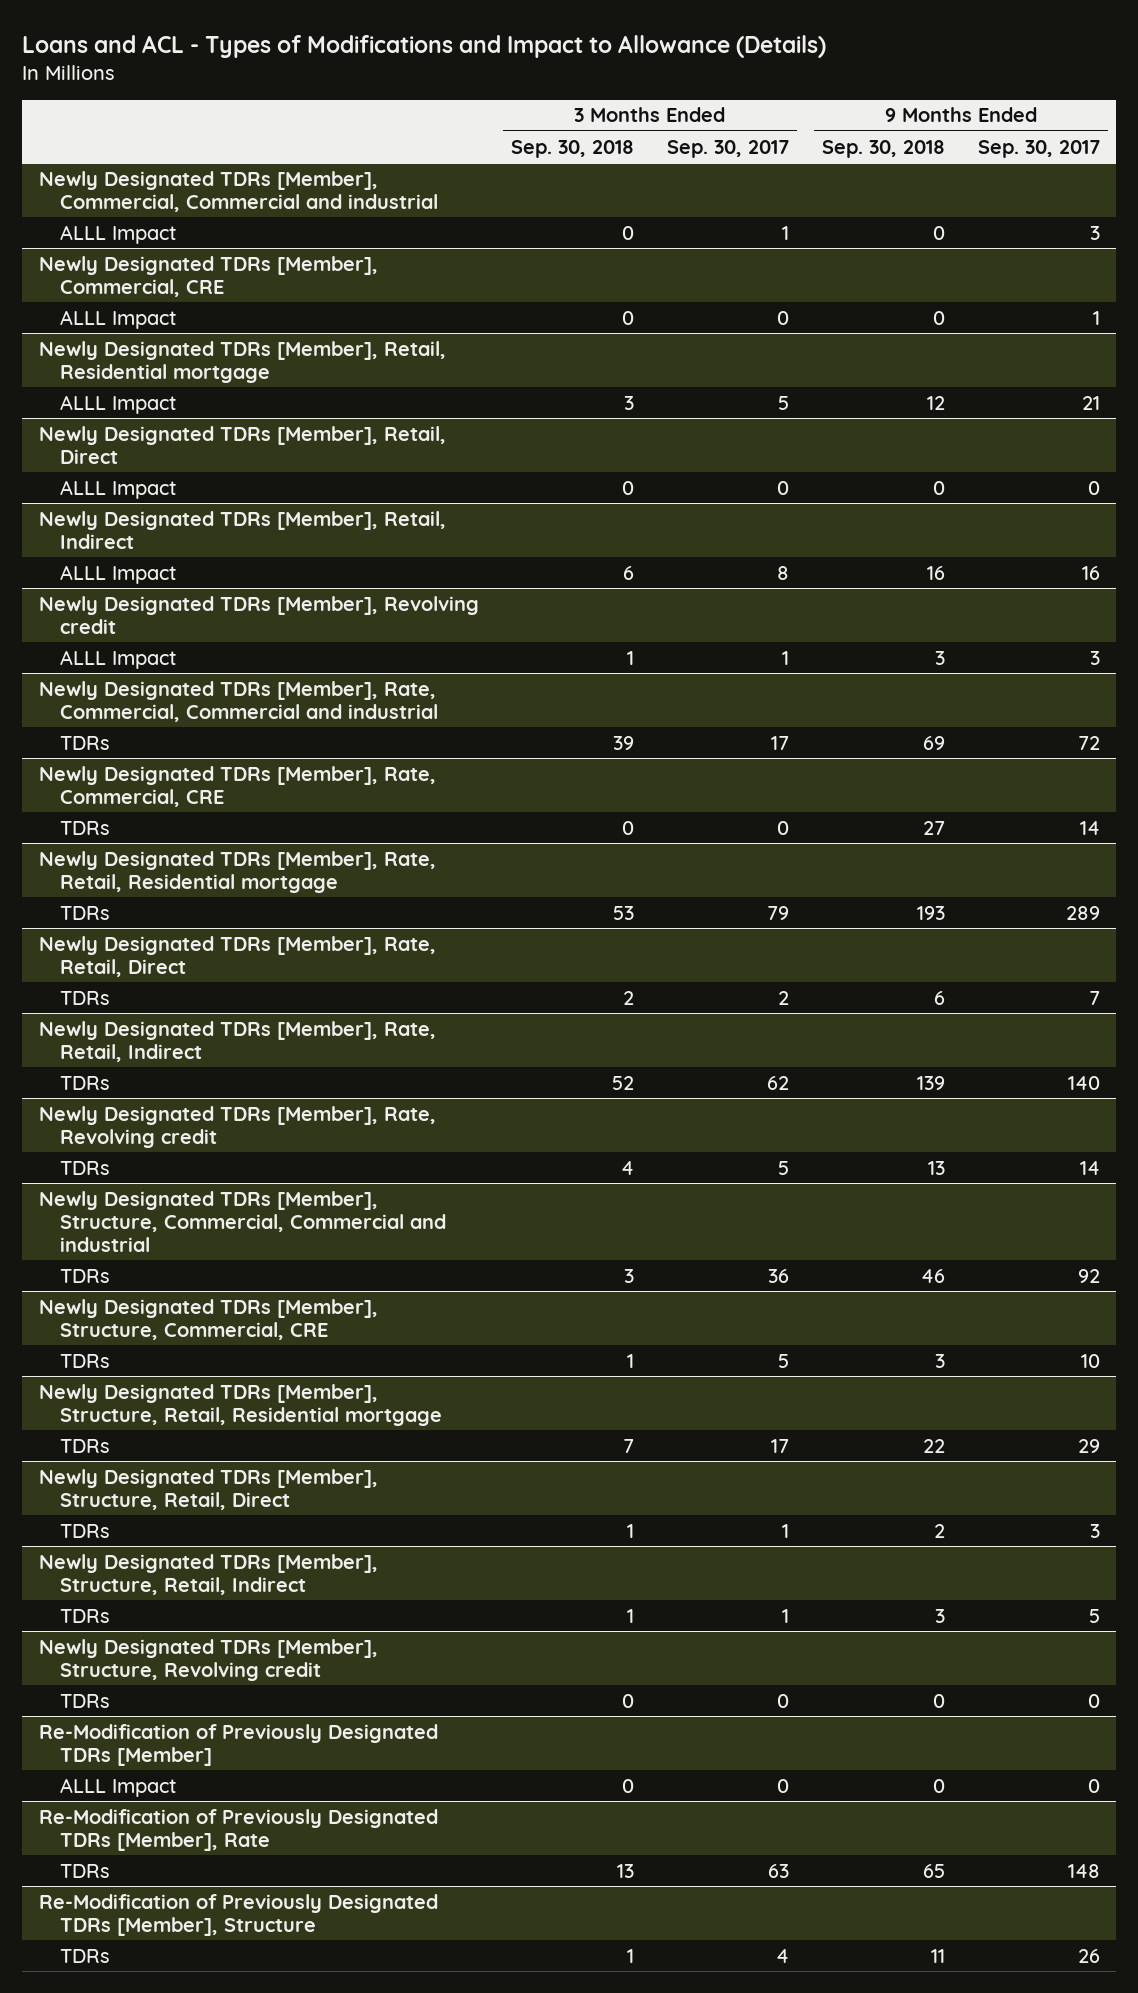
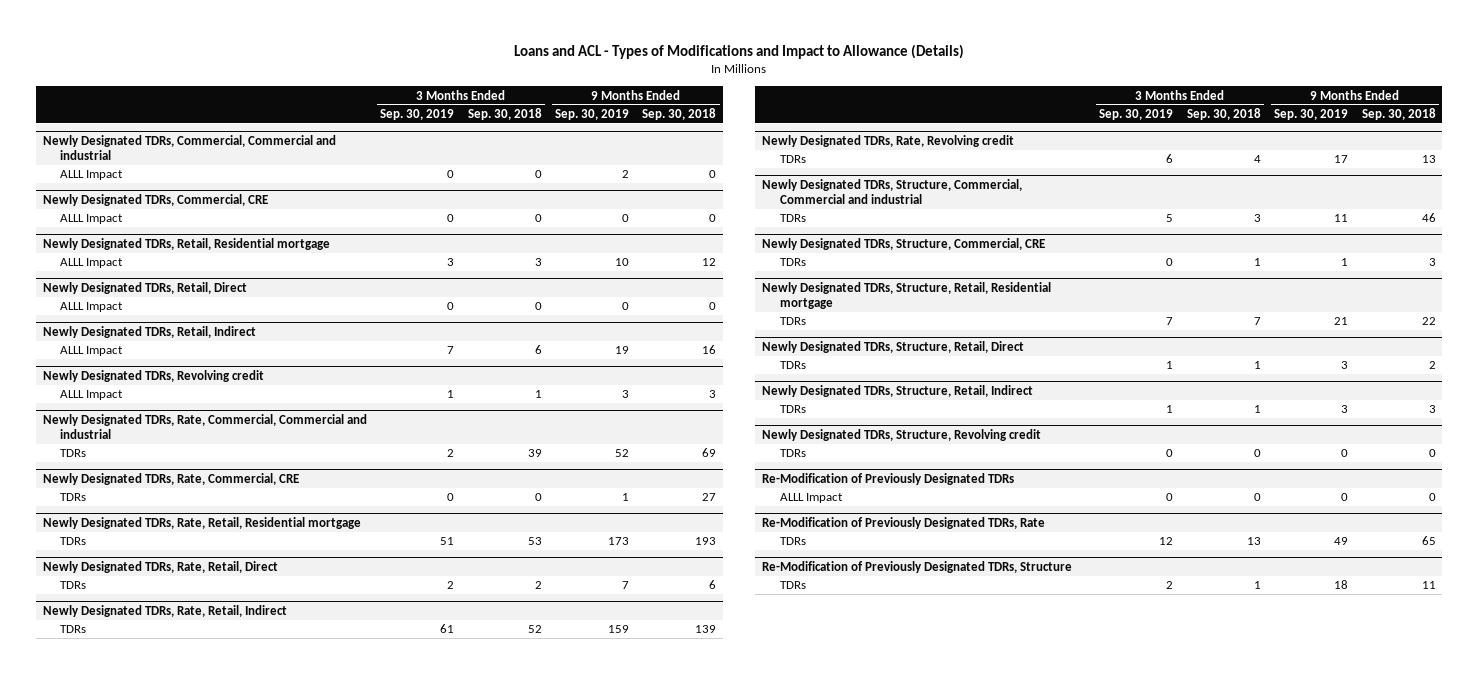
- | 3 Months Ended Sep. 30, 2018 | 3 Months Ended Sep. 30, 2017 | 9 Months Ended Sep. 30, 2018 | 9 Months Ended Sep. 30, 2017
+ | 3 Months Ended Sep. 30, 2019 | 3 Months Ended Sep. 30, 2018 | 9 Months Ended Sep. 30, 2019 | 9 Months Ended Sep. 30, 2018
- Newly Designated TDRs [Member], Commercial, Commercial and industrial
+ Newly Designated TDRs, Commercial, Commercial and industrial
- Newly Designated TDRs [Member], Commercial, CRE
+ Newly Designated TDRs, Commercial, CRE
- Newly Designated TDRs [Member], Retail, Residential mortgage
+ Newly Designated TDRs, Retail, Residential mortgage
- Newly Designated TDRs [Member], Retail, Direct
+ Newly Designated TDRs, Retail, Direct
- Newly Designated TDRs [Member], Retail, Indirect
+ Newly Designated TDRs, Retail, Indirect
- Newly Designated TDRs [Member], Revolving credit
+ Newly Designated TDRs, Revolving credit
- Newly Designated TDRs [Member], Rate, Commercial, Commercial and industrial
+ Newly Designated TDRs, Rate, Commercial, Commercial and industrial
- Newly Designated TDRs [Member], Rate, Commercial, CRE
+ Newly Designated TDRs, Rate, Commercial, CRE
- Newly Designated TDRs [Member], Rate, Retail, Residential mortgage
+ Newly Designated TDRs, Rate, Retail, Residential mortgage
- Newly Designated TDRs [Member], Rate, Retail, Direct
+ Newly Designated TDRs, Rate, Retail, Direct
- Newly Designated TDRs [Member], Rate, Retail, Indirect
+ Newly Designated TDRs, Rate, Retail, Indirect
- Newly Designated TDRs [Member], Rate, Revolving credit
+ Newly Designated TDRs, Rate, Revolving credit
- Newly Designated TDRs [Member], Structure, Commercial, Commercial and industrial
+ Newly Designated TDRs, Structure, Commercial, Commercial and industrial
- Newly Designated TDRs [Member], Structure, Commercial, CRE
+ Newly Designated TDRs, Structure, Commercial, CRE
- Newly Designated TDRs [Member], Structure, Retail, Residential mortgage
+ Newly Designated TDRs, Structure, Retail, Residential mortgage
- Newly Designated TDRs [Member], Structure, Retail, Direct
+ Newly Designated TDRs, Structure, Retail, Direct
- Newly Designated TDRs [Member], Structure, Retail, Indirect
+ Newly Designated TDRs, Structure, Retail, Indirect
- Newly Designated TDRs [Member], Structure, Revolving credit
+ Newly Designated TDRs, Structure, Revolving credit
- Re-Modification of Previously Designated TDRs [Member]
+ Re-Modification of Previously Designated TDRs
- Re-Modification of Previously Designated TDRs [Member], Rate
+ Re-Modification of Previously Designated TDRs, Rate
- Re-Modification of Previously Designated TDRs [Member], Structure
+ Re-Modification of Previously Designated TDRs, Structure

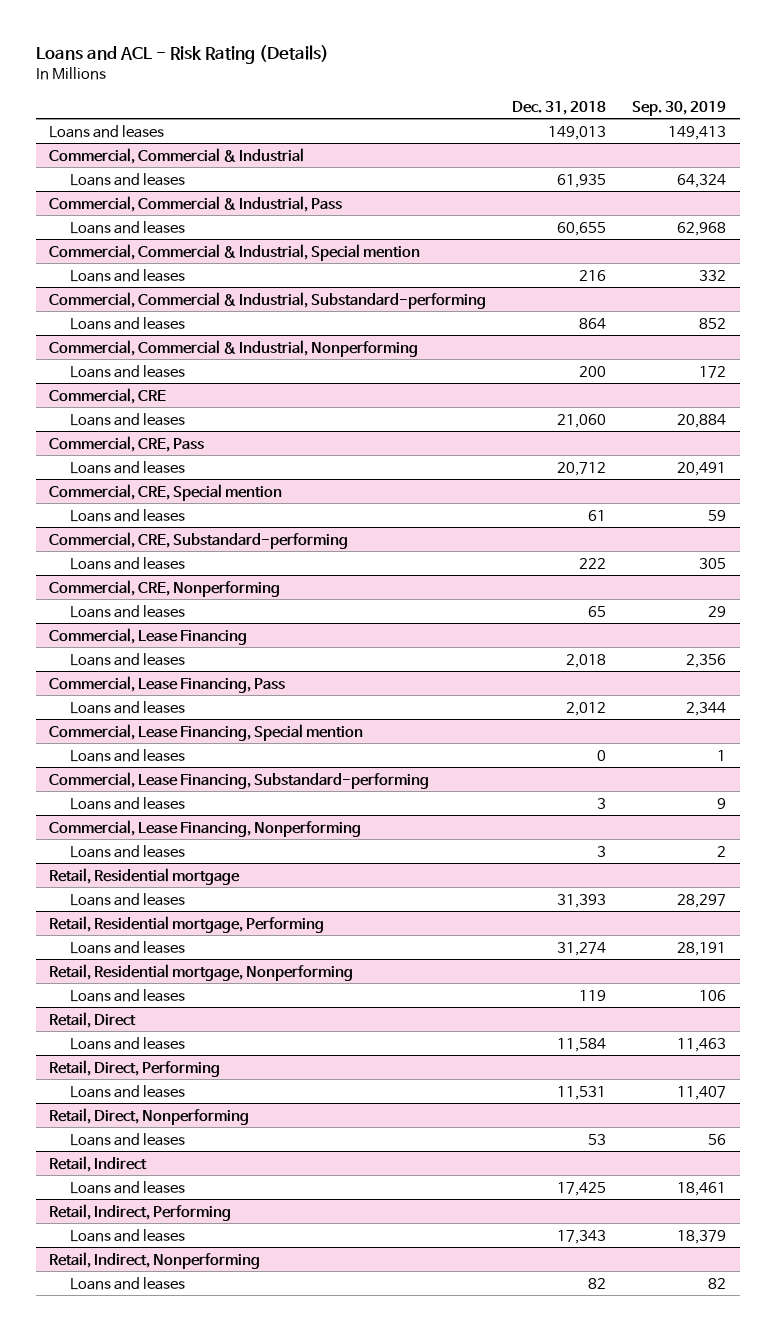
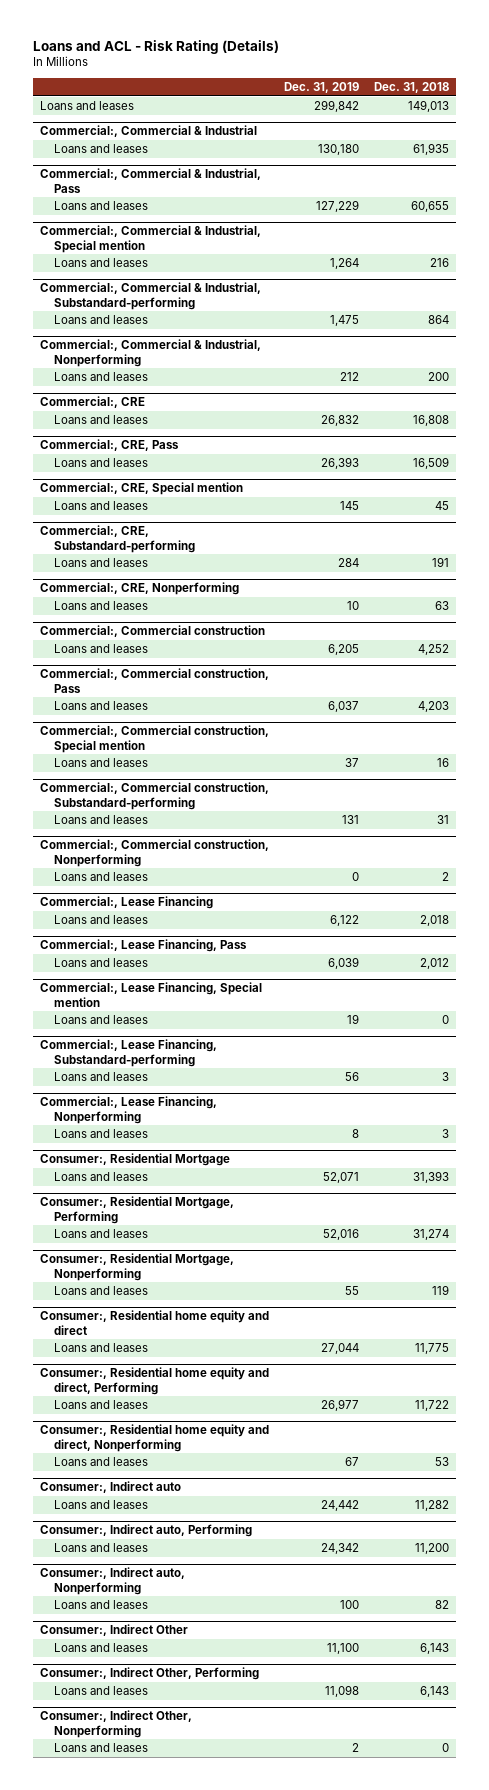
- | Dec. 31, 2018 | Sep. 30, 2019
+ | Dec. 31, 2019 | Dec. 31, 2018
- Commercial, Commercial & Industrial
+ Commercial:, Commercial & Industrial
- Commercial, Commercial & Industrial, Pass
+ Commercial:, Commercial & Industrial, Pass
- Commercial, Commercial & Industrial, Special mention
+ Commercial:, Commercial & Industrial, Special mention
- Commercial, Commercial & Industrial, Substandard-performing
+ Commercial:, Commercial & Industrial, Substandard-performing
- Commercial, Commercial & Industrial, Nonperforming
+ Commercial:, Commercial & Industrial, Nonperforming
- Commercial, CRE
- Loans and leases | 21,060 | 20,884
- Commercial, CRE, Pass
- Loans and leases | 20,712 | 20,491
- Commercial, CRE, Special mention
- Loans and leases | 61 | 59
- Commercial, CRE, Substandard-performing
- Loans and leases | 222 | 305
- Commercial, CRE, Nonperforming
- Loans and leases | 65 | 29
- Commercial, Lease Financing
+ Commercial:, CRE
+ Loans and leases | 26,832 | 16,808
+ Commercial:, CRE, Pass
+ Loans and leases | 26,393 | 16,509
+ Commercial:, CRE, Special mention
+ Loans and leases | 145 | 45
+ Commercial:, CRE, Substandard-performing
+ Loans and leases | 284 | 191
+ Commercial:, CRE, Nonperforming
+ Loans and leases | 10 | 63
+ Commercial:, Commercial construction
+ Loans and leases | 6,205 | 4,252
+ Commercial:, Commercial construction, Pass
+ Loans and leases | 6,037 | 4,203
+ Commercial:, Commercial construction, Special mention
+ Loans and leases | 37 | 16
+ Commercial:, Commercial construction, Substandard-performing
+ Loans and leases | 131 | 31
+ Commercial:, Commercial construction, Nonperforming
+ Loans and leases | 0 | 2
+ Commercial:, Lease Financing
- Commercial, Lease Financing, Pass
+ Commercial:, Lease Financing, Pass
- Commercial, Lease Financing, Special mention
+ Commercial:, Lease Financing, Special mention
- Commercial, Lease Financing, Substandard-performing
+ Commercial:, Lease Financing, Substandard-performing
- Commercial, Lease Financing, Nonperforming
+ Commercial:, Lease Financing, Nonperforming
- Retail, Residential mortgage
+ Consumer:, Residential Mortgage
- Retail, Residential mortgage, Performing
+ Consumer:, Residential Mortgage, Performing
- Retail, Residential mortgage, Nonperforming
+ Consumer:, Residential Mortgage, Nonperforming
- Retail, Direct
- Loans and leases | 11,584 | 11,463
- Retail, Direct, Performing
- Loans and leases | 11,531 | 11,407
- Retail, Direct, Nonperforming
+ Consumer:, Residential home equity and direct
+ Loans and leases | 27,044 | 11,775
+ Consumer:, Residential home equity and direct, Performing
+ Loans and leases | 26,977 | 11,722
+ Consumer:, Residential home equity and direct, Nonperforming
- Retail, Indirect
- Loans and leases | 17,425 | 18,461
- Retail, Indirect, Performing
- Loans and leases | 17,343 | 18,379
- Retail, Indirect, Nonperforming
+ Consumer:, Indirect auto
+ Loans and leases | 24,442 | 11,282
+ Consumer:, Indirect auto, Performing
+ Loans and leases | 24,342 | 11,200
+ Consumer:, Indirect auto, Nonperforming
+ Consumer:, Indirect Other
+ Loans and leases | 11,100 | 6,143
+ Consumer:, Indirect Other, Performing
+ Loans and leases | 11,098 | 6,143
+ Consumer:, Indirect Other, Nonperforming
+ Loans and leases | 2 | 0

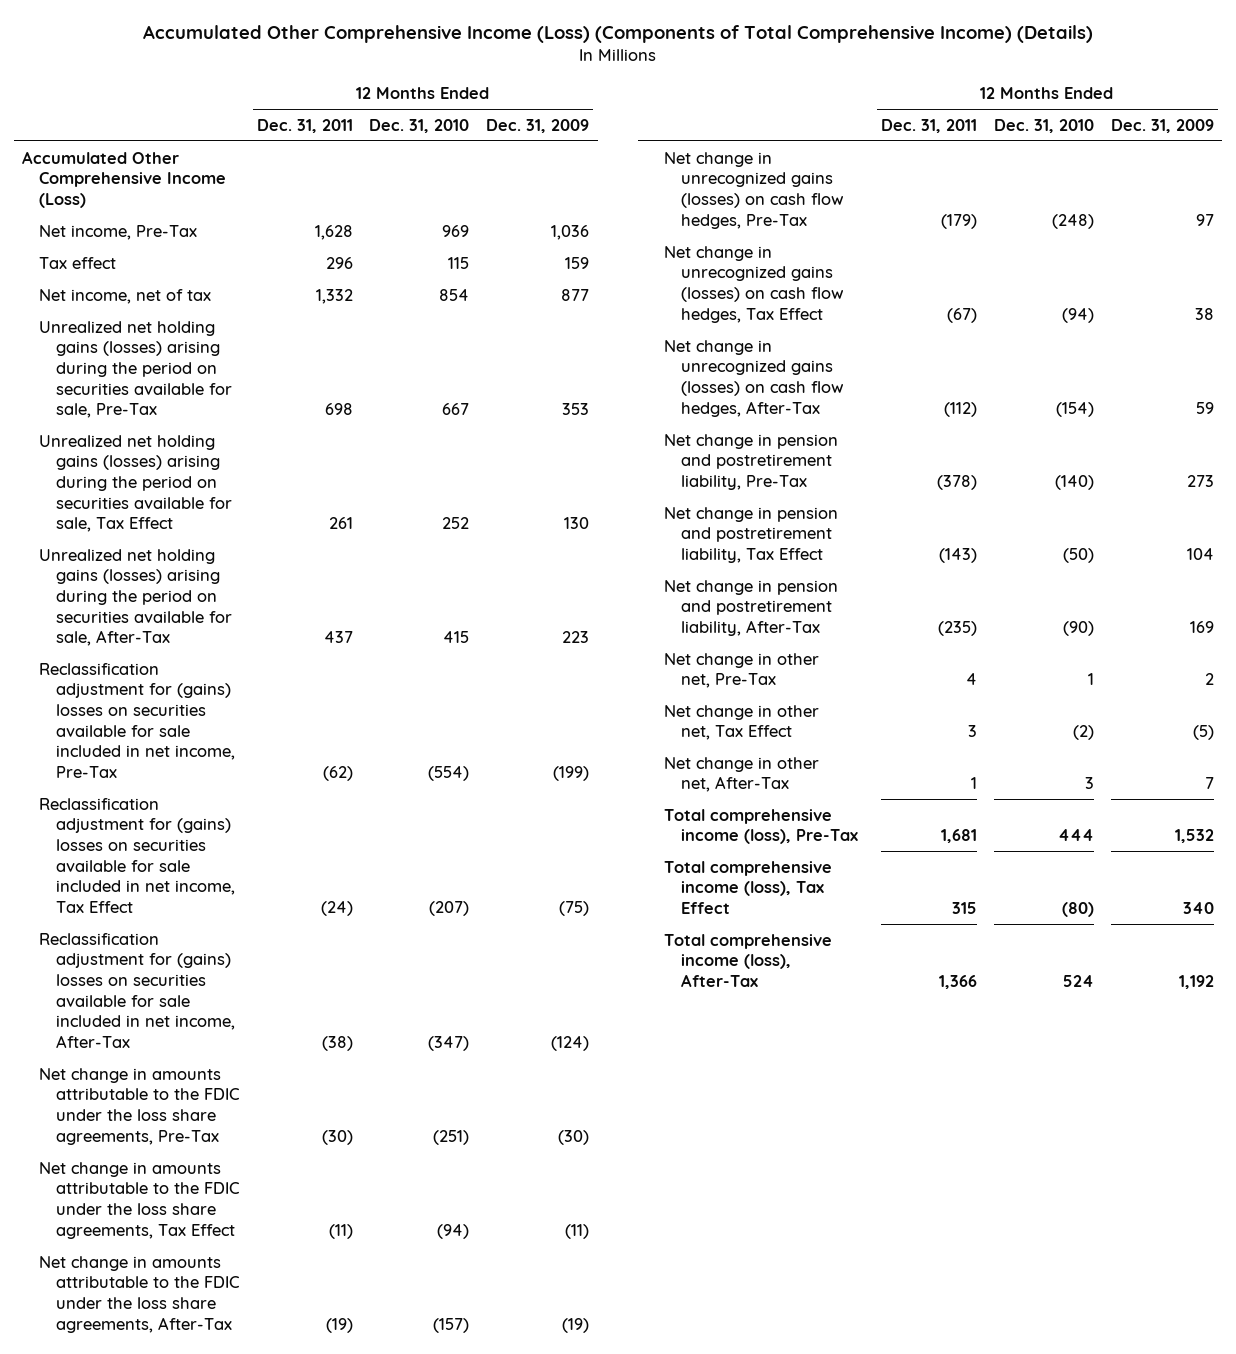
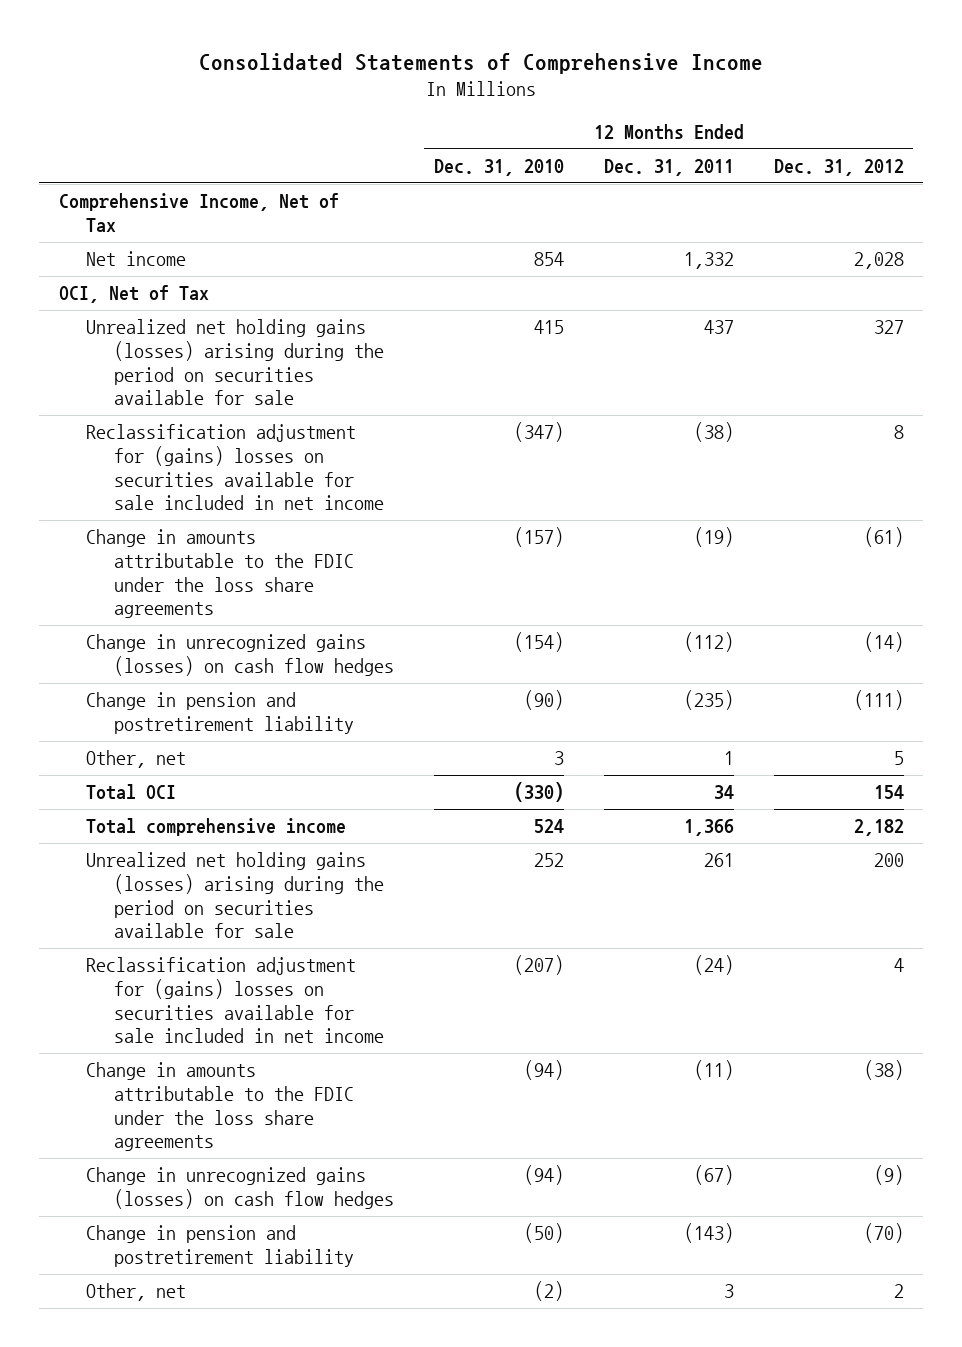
- Accumulated Other Comprehensive Income (Loss) (Components of Total Comprehensive Income) (Details)
+ Consolidated Statements of Comprehensive Income
- | 12 Months Ended Dec. 31, 2011 | 12 Months Ended Dec. 31, 2010 | 12 Months Ended Dec. 31, 2009
+ | 12 Months Ended Dec. 31, 2010 | 12 Months Ended Dec. 31, 2011 | 12 Months Ended Dec. 31, 2012
- Accumulated Other Comprehensive Income (Loss)
- Net income, Pre-Tax | 1,628 | 969 | 1,036
- Tax effect | 296 | 115 | 159
- Net income, net of tax | 1,332 | 854 | 877
- Unrealized net holding gains (losses) arising during the period on securities available for sale, Pre-Tax | 698 | 667 | 353
- Unrealized net holding gains (losses) arising during the period on securities available for sale, Tax Effect | 261 | 252 | 130
- Unrealized net holding gains (losses) arising during the period on securities available for sale, After-Tax | 437 | 415 | 223
- Reclassification adjustment for (gains) losses on securities available for sale included in net income, Pre-Tax | (62) | (554) | (199)
- Reclassification adjustment for (gains) losses on securities available for sale included in net income, Tax Effect | (24) | (207) | (75)
- Reclassification adjustment for (gains) losses on securities available for sale included in net income, After-Tax | (38) | (347) | (124)
- Net change in amounts attributable to the FDIC under the loss share agreements, Pre-Tax | (30) | (251) | (30)
- Net change in amounts attributable to the FDIC under the loss share agreements, Tax Effect | (11) | (94) | (11)
- Net change in amounts attributable to the FDIC under the loss share agreements, After-Tax | (19) | (157) | (19)
- Net change in unrecognized gains (losses) on cash flow hedges, Pre-Tax | (179) | (248) | 97
- Net change in unrecognized gains (losses) on cash flow hedges, Tax Effect | (67) | (94) | 38
- Net change in unrecognized gains (losses) on cash flow hedges, After-Tax | (112) | (154) | 59
- Net change in pension and postretirement liability, Pre-Tax | (378) | (140) | 273
- Net change in pension and postretirement liability, Tax Effect | (143) | (50) | 104
- Net change in pension and postretirement liability, After-Tax | (235) | (90) | 169
- Net change in other net, Pre-Tax | 4 | 1 | 2
- Net change in other net, Tax Effect | 3 | (2) | (5)
- Net change in other net, After-Tax | 1 | 3 | 7
- Total comprehensive income (loss), Pre-Tax | 1,681 | 444 | 1,532
- Total comprehensive income (loss), Tax Effect | 315 | (80) | 340
- Total comprehensive income (loss), After-Tax | 1,366 | 524 | 1,192
+ Comprehensive Income, Net of Tax
+ Net income | 854 | 1,332 | 2,028
+ OCI, Net of Tax
+ Unrealized net holding gains (losses) arising during the period on securities available for sale | 415 | 437 | 327
+ Reclassification adjustment for (gains) losses on securities available for sale included in net income | (347) | (38) | 8
+ Change in amounts attributable to the FDIC under the loss share agreements | (157) | (19) | (61)
+ Change in unrecognized gains (losses) on cash flow hedges | (154) | (112) | (14)
+ Change in pension and postretirement liability | (90) | (235) | (111)
+ Other, net | 3 | 1 | 5
+ Total OCI | (330) | 34 | 154
+ Total comprehensive income | 524 | 1,366 | 2,182
+ Unrealized net holding gains (losses) arising during the period on securities available for sale | 252 | 261 | 200
+ Reclassification adjustment for (gains) losses on securities available for sale included in net income | (207) | (24) | 4
+ Change in amounts attributable to the FDIC under the loss share agreements | (94) | (11) | (38)
+ Change in unrecognized gains (losses) on cash flow hedges | (94) | (67) | (9)
+ Change in pension and postretirement liability | (50) | (143) | (70)
+ Other, net | (2) | 3 | 2

